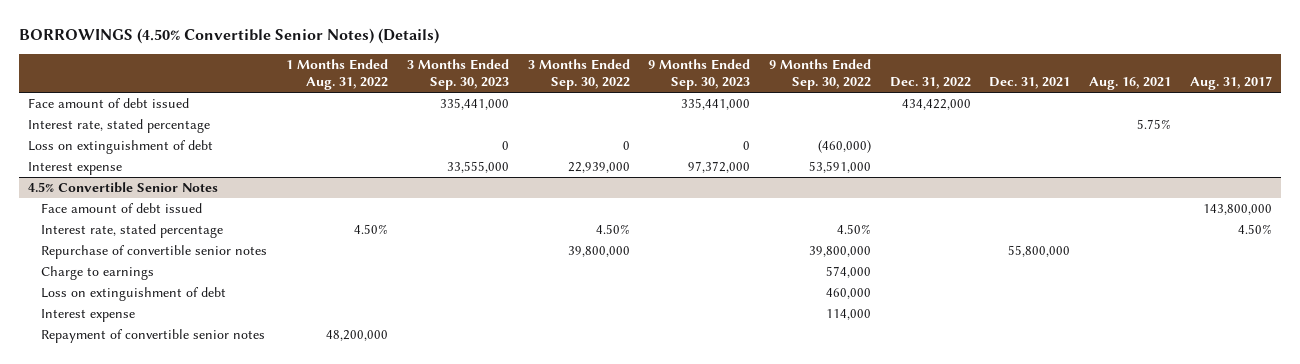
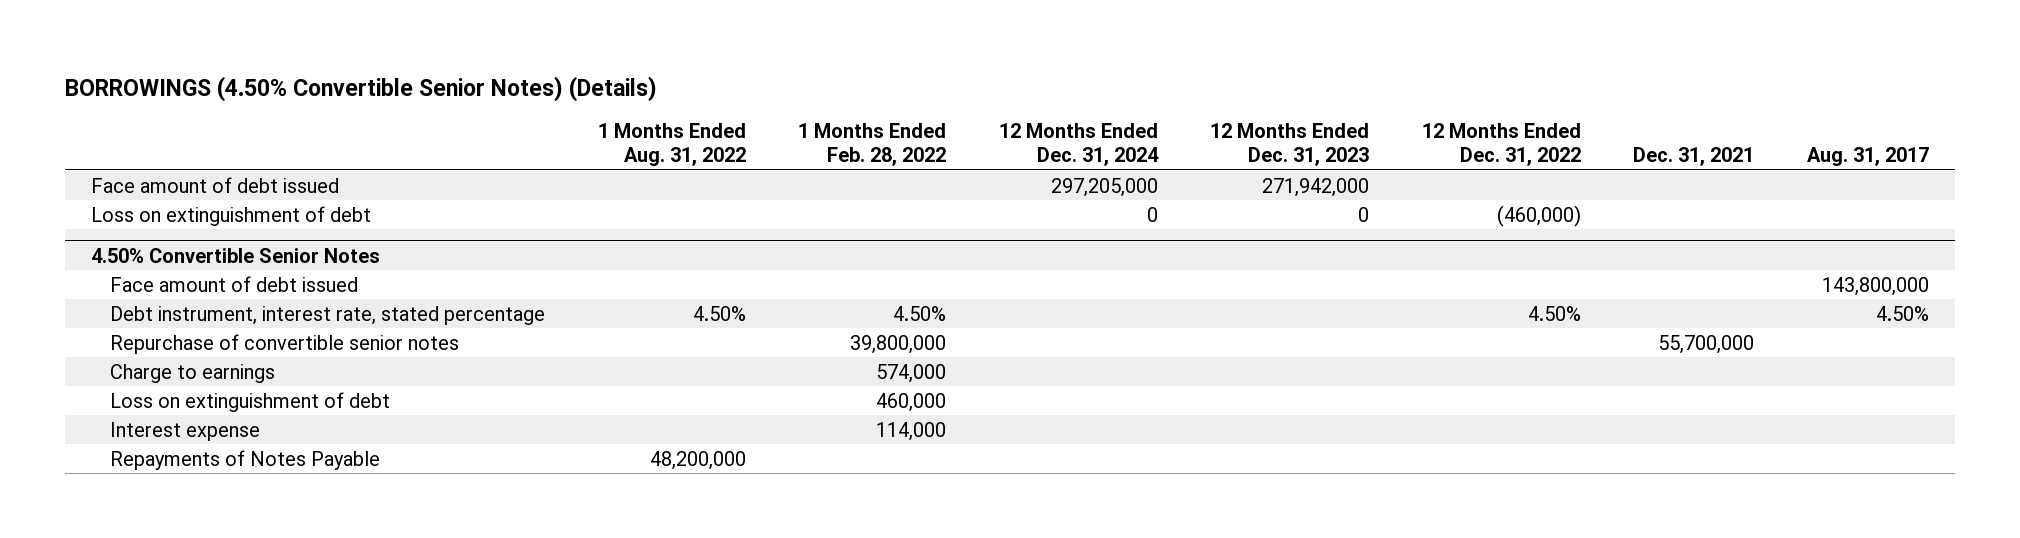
- | 1 Months Ended Aug. 31, 2022 | 3 Months Ended Sep. 30, 2023 | 3 Months Ended Sep. 30, 2022 | 9 Months Ended Sep. 30, 2023 | 9 Months Ended Sep. 30, 2022 | Dec. 31, 2022 | Dec. 31, 2021 | Aug. 16, 2021 | Aug. 31, 2017
+ | 1 Months Ended Aug. 31, 2022 | 1 Months Ended Feb. 28, 2022 | 12 Months Ended Dec. 31, 2024 | 12 Months Ended Dec. 31, 2023 | 12 Months Ended Dec. 31, 2022 | Dec. 31, 2021 | Aug. 31, 2017
- Interest rate, stated percentage | | | | | | | | 5.75% |
- Interest expense | | 33,555,000 | 22,939,000 | 97,372,000 | 53,591,000 | | | |
- 4.5% Convertible Senior Notes
+ 4.50% Convertible Senior Notes
- Interest rate, stated percentage | 4.50% | | 4.50% | | 4.50% | | | | 4.50%
- Repurchase of convertible senior notes | | | 39,800,000 | | 39,800,000 | | 55,800,000 | |
+ Debt instrument, interest rate, stated percentage | 4.50% | 4.50% | | | 4.50% | | 4.50%
+ Repurchase of convertible senior notes | | 39,800,000 | | | | 55,700,000 |
- Repayment of convertible senior notes | 48,200,000 | | | | | | | |
+ Repayments of Notes Payable | 48,200,000 | | | | | |

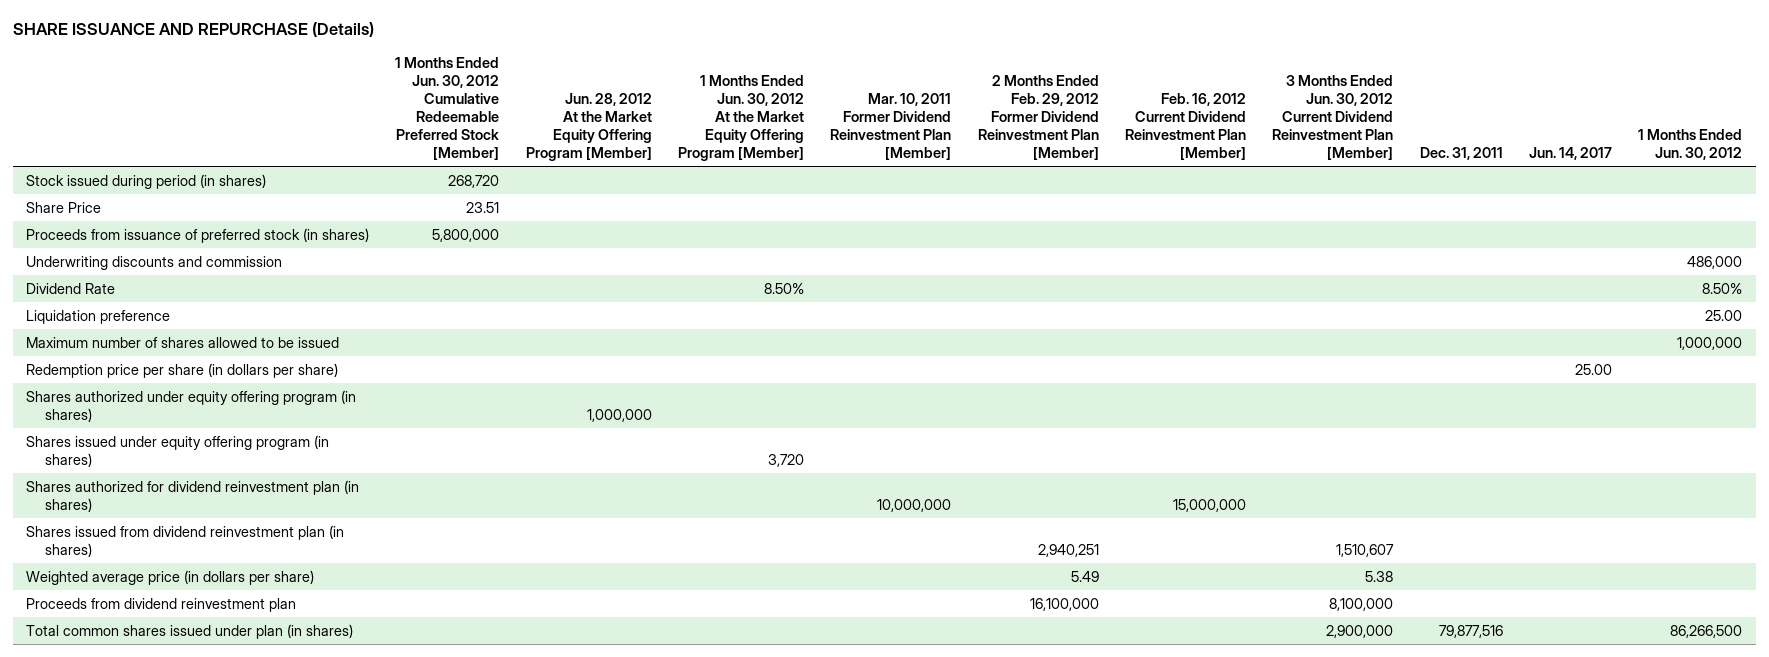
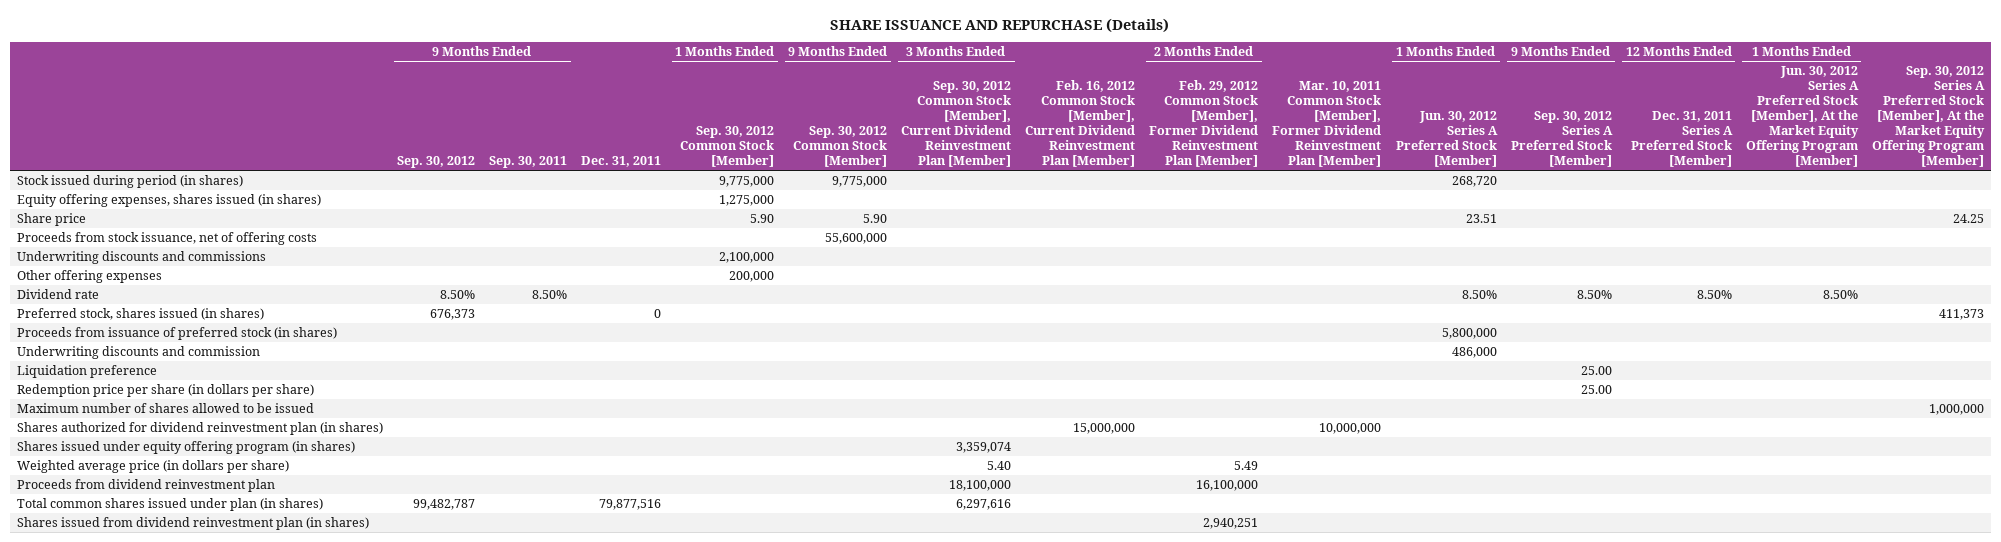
- | 1 Months Ended Jun. 30, 2012 Cumulative Redeemable Preferred Stock [Member] | Jun. 28, 2012 At the Market Equity Offering Program [Member] | 1 Months Ended Jun. 30, 2012 At the Market Equity Offering Program [Member] | Mar. 10, 2011 Former Dividend Reinvestment Plan [Member] | 2 Months Ended Feb. 29, 2012 Former Dividend Reinvestment Plan [Member] | Feb. 16, 2012 Current Dividend Reinvestment Plan [Member] | 3 Months Ended Jun. 30, 2012 Current Dividend Reinvestment Plan [Member] | Dec. 31, 2011 | Jun. 14, 2017 | 1 Months Ended Jun. 30, 2012
+ | 9 Months Ended Sep. 30, 2012 | 9 Months Ended Sep. 30, 2011 | Dec. 31, 2011 | 1 Months Ended Sep. 30, 2012 Common Stock [Member] | 9 Months Ended Sep. 30, 2012 Common Stock [Member] | 3 Months Ended Sep. 30, 2012 Common Stock [Member], Current Dividend Reinvestment Plan [Member] | Feb. 16, 2012 Common Stock [Member], Current Dividend Reinvestment Plan [Member] | 2 Months Ended Feb. 29, 2012 Common Stock [Member], Former Dividend Reinvestment Plan [Member] | Mar. 10, 2011 Common Stock [Member], Former Dividend Reinvestment Plan [Member] | 1 Months Ended Jun. 30, 2012 Series A Preferred Stock [Member] | 9 Months Ended Sep. 30, 2012 Series A Preferred Stock [Member] | 12 Months Ended Dec. 31, 2011 Series A Preferred Stock [Member] | 1 Months Ended Jun. 30, 2012 Series A Preferred Stock [Member], At the Market Equity Offering Program [Member] | Sep. 30, 2012 Series A Preferred Stock [Member], At the Market Equity Offering Program [Member]
- Share Price | 23.51 | | | | | | | | |
+ Equity offering expenses, shares issued (in shares) | | | | 1,275,000 | | | | | | | | | |
+ Share price | | | | 5.90 | 5.90 | | | | | 23.51 | | | | 24.25
+ Proceeds from stock issuance, net of offering costs | | | | | 55,600,000 | | | | | | | | |
+ Underwriting discounts and commissions | | | | 2,100,000 | | | | | | | | | |
+ Other offering expenses | | | | 200,000 | | | | | | | | | |
+ Dividend rate | 8.50% | 8.50% | | | | | | | | 8.50% | 8.50% | 8.50% | 8.50% |
+ Preferred stock, shares issued (in shares) | 676,373 | | 0 | | | | | | | | | | | 411,373
- Dividend Rate | | | 8.50% | | | | | | | 8.50%
- Shares authorized under equity offering program (in shares) | | 1,000,000 | | | | | | | |
moved down: Maximum number of shares allowed to be issued | | | | | | | | | | | | | | 1,000,000
moved down: Shares issued under equity offering program (in shares) | | | | | | 3,359,074 | | | | | | | |
moved down: Shares issued from dividend reinvestment plan (in shares) | | | | | | | | 2,940,251 | | | | | |

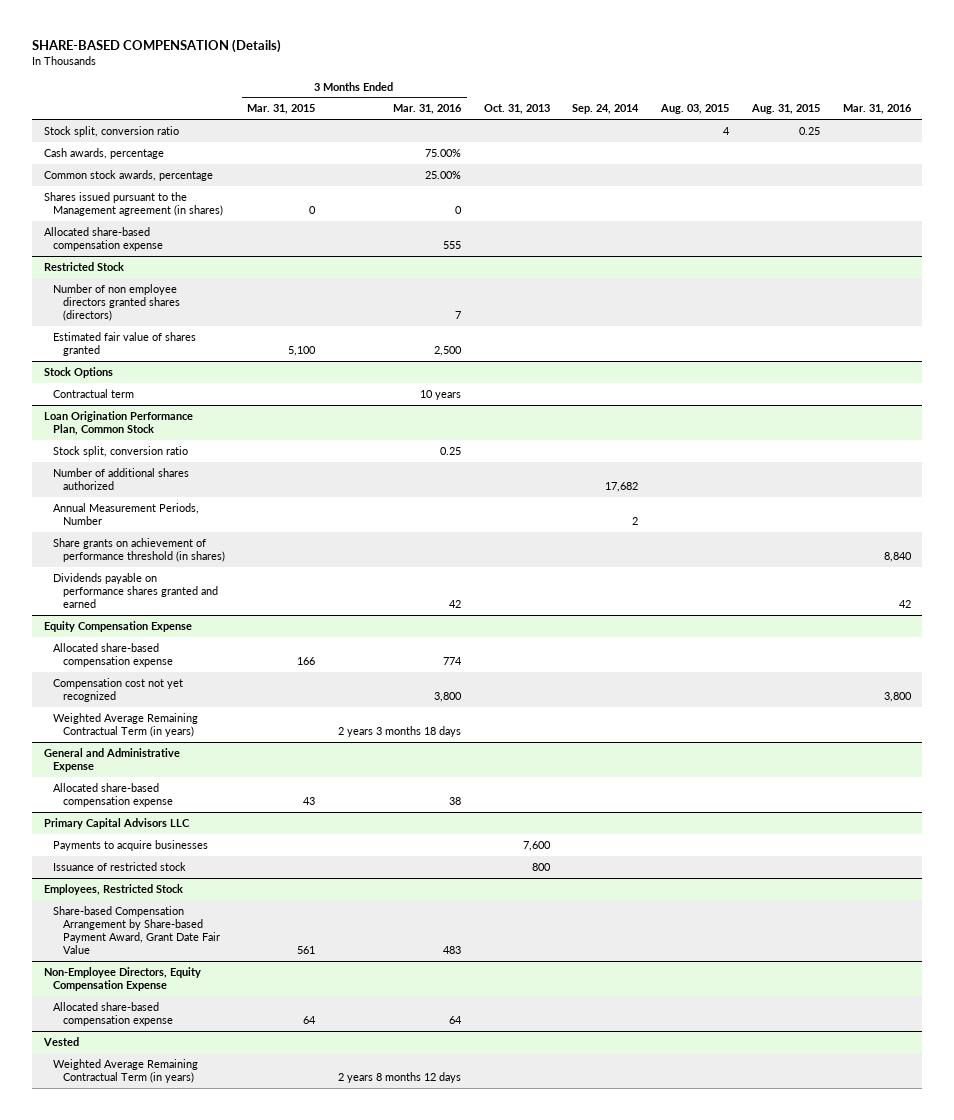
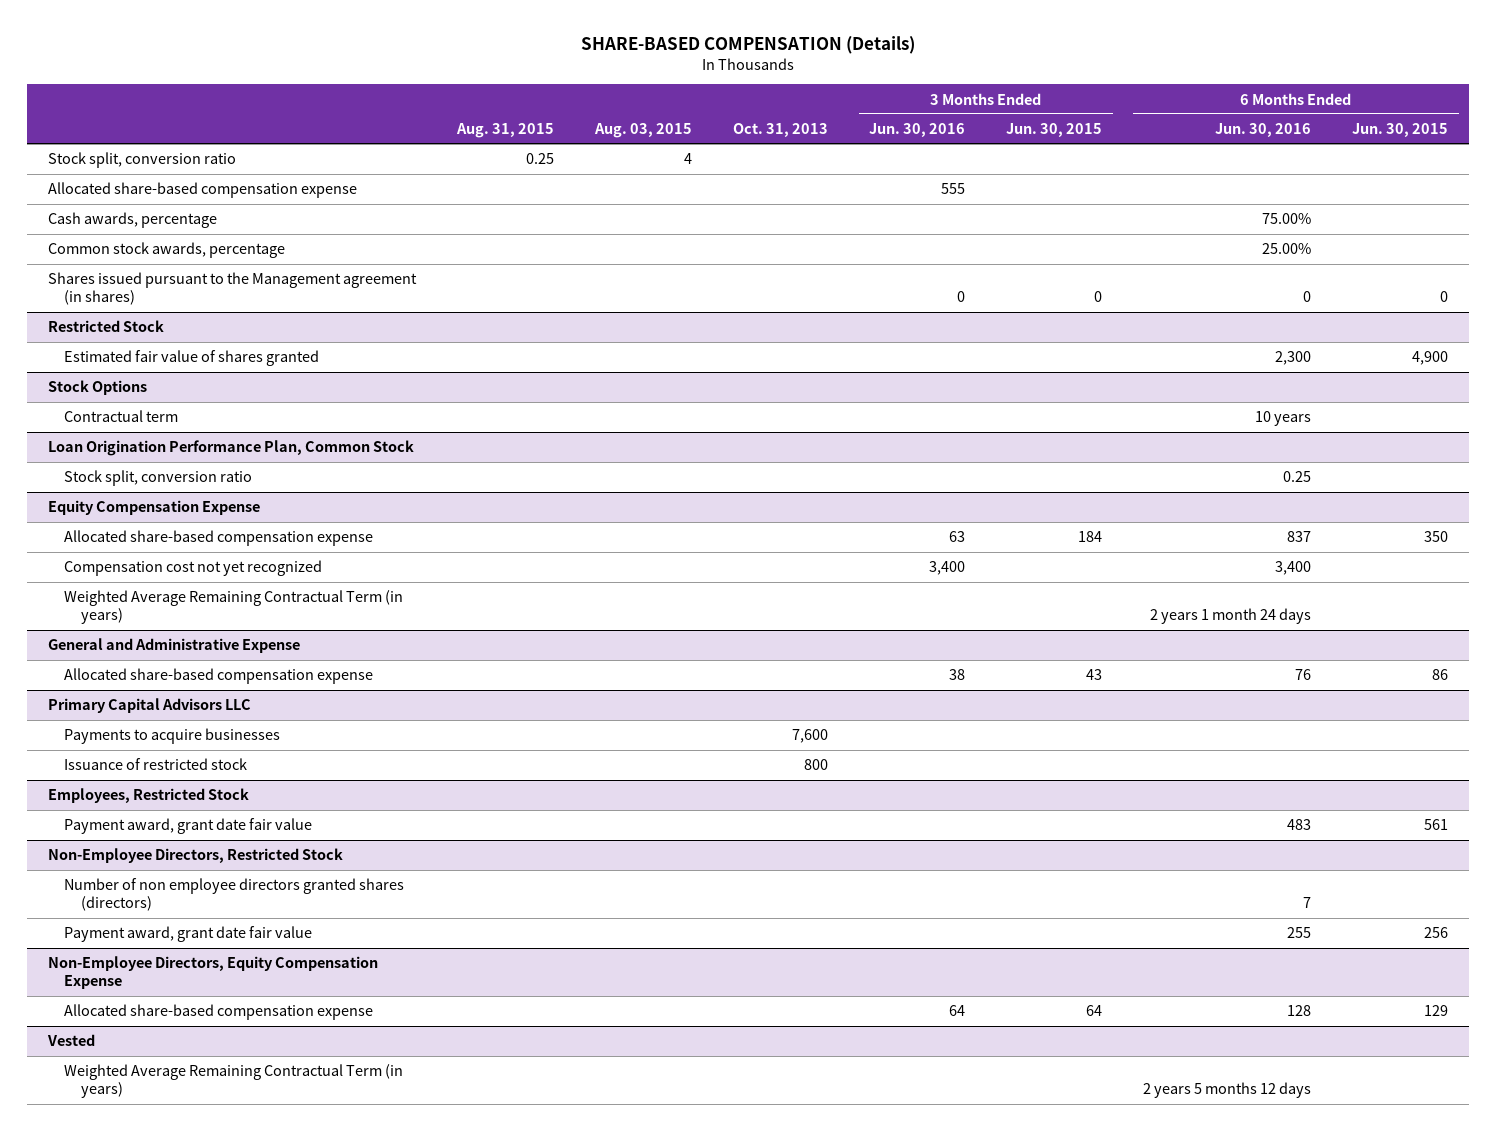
- | 3 Months Ended Mar. 31, 2015 | 3 Months Ended Mar. 31, 2016 | Oct. 31, 2013 | Sep. 24, 2014 | Aug. 03, 2015 | Aug. 31, 2015 | Mar. 31, 2016
+ | Aug. 31, 2015 | Aug. 03, 2015 | Oct. 31, 2013 | 3 Months Ended Jun. 30, 2016 | 3 Months Ended Jun. 30, 2015 | 6 Months Ended Jun. 30, 2016 | 6 Months Ended Jun. 30, 2015
moved up: Allocated share-based compensation expense | | | | 555 | | |
@ Restricted Stock
- Number of non employee directors granted shares (directors) | | 7 | | | | |
@ Loan Origination Performance Plan, Common Stock
- Number of additional shares authorized | | | | 17,682 | | |
- Annual Measurement Periods, Number | | | | 2 | | |
- Share grants on achievement of performance threshold (in shares) | | | | | | | 8,840
- Dividends payable on performance shares granted and earned | | 42 | | | | | 42
@ Employees, Restricted Stock
- Share-based Compensation Arrangement by Share-based Payment Award, Grant Date Fair Value | 561 | 483 | | | | |
+ Payment award, grant date fair value | | | | | | 483 | 561
+ Non-Employee Directors, Restricted Stock
+ Number of non employee directors granted shares (directors) | | | | | | 7 |
+ Payment award, grant date fair value | | | | | | 255 | 256

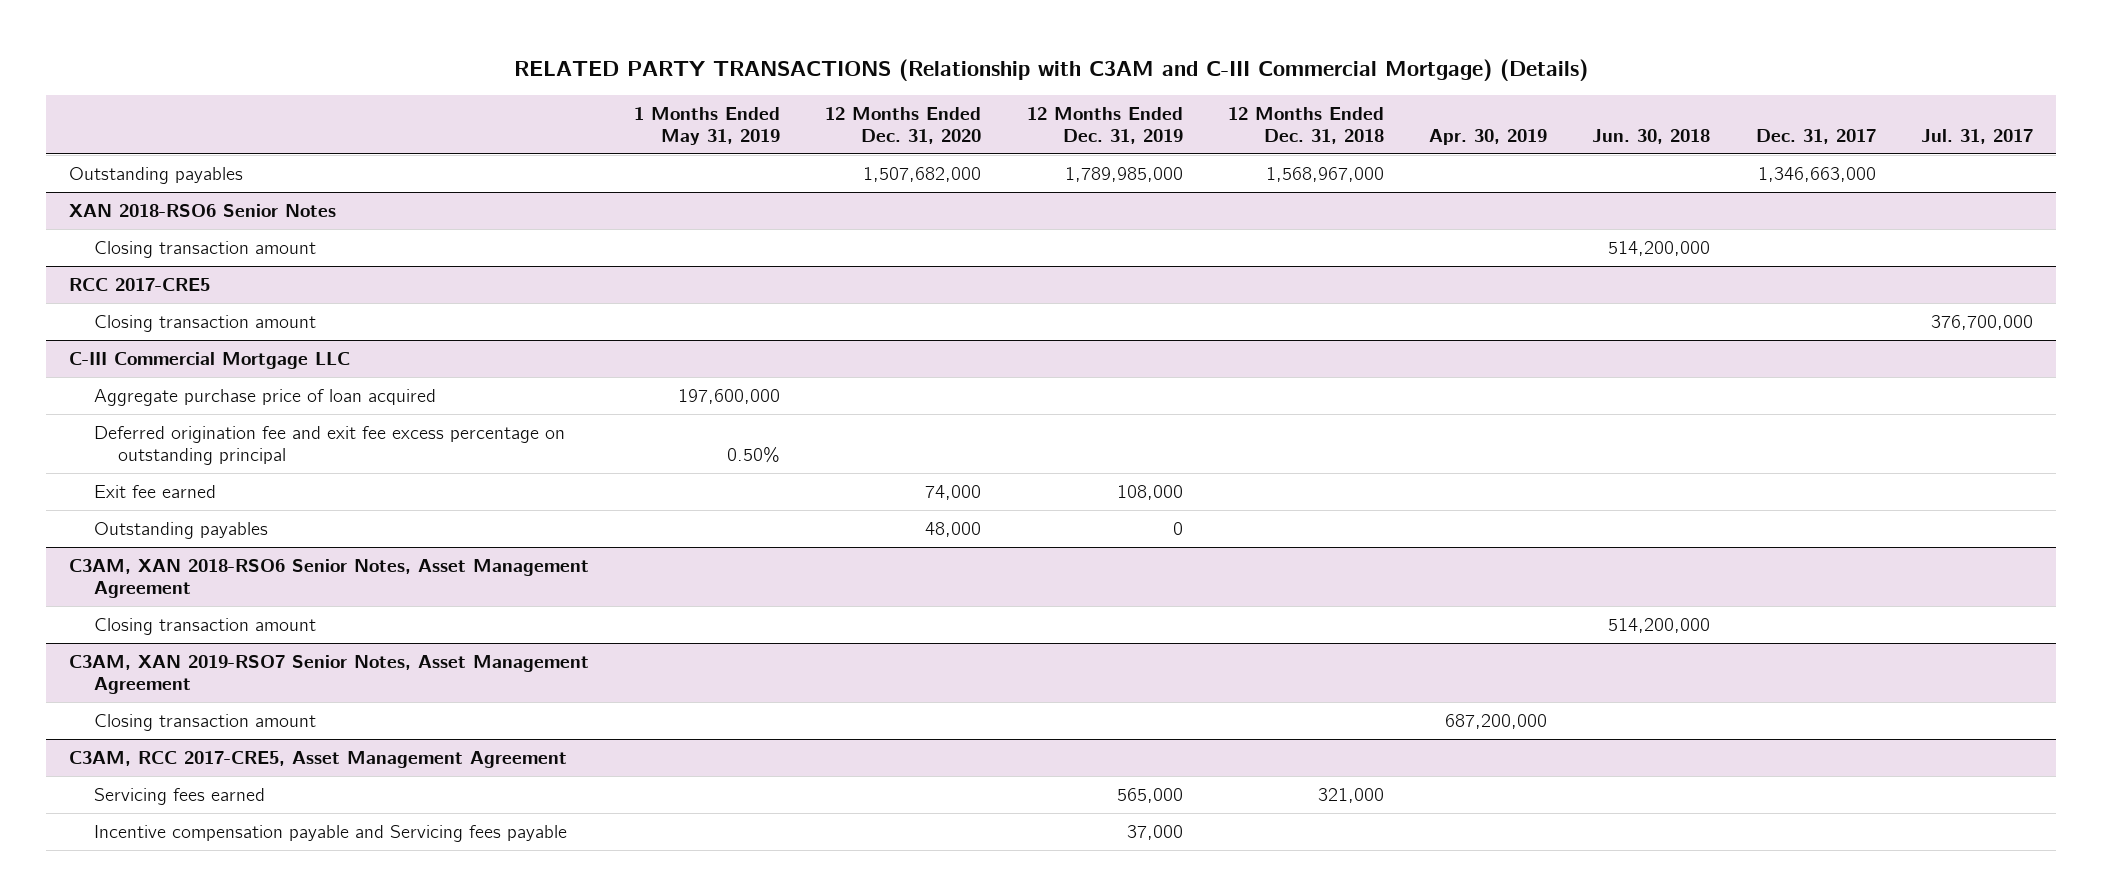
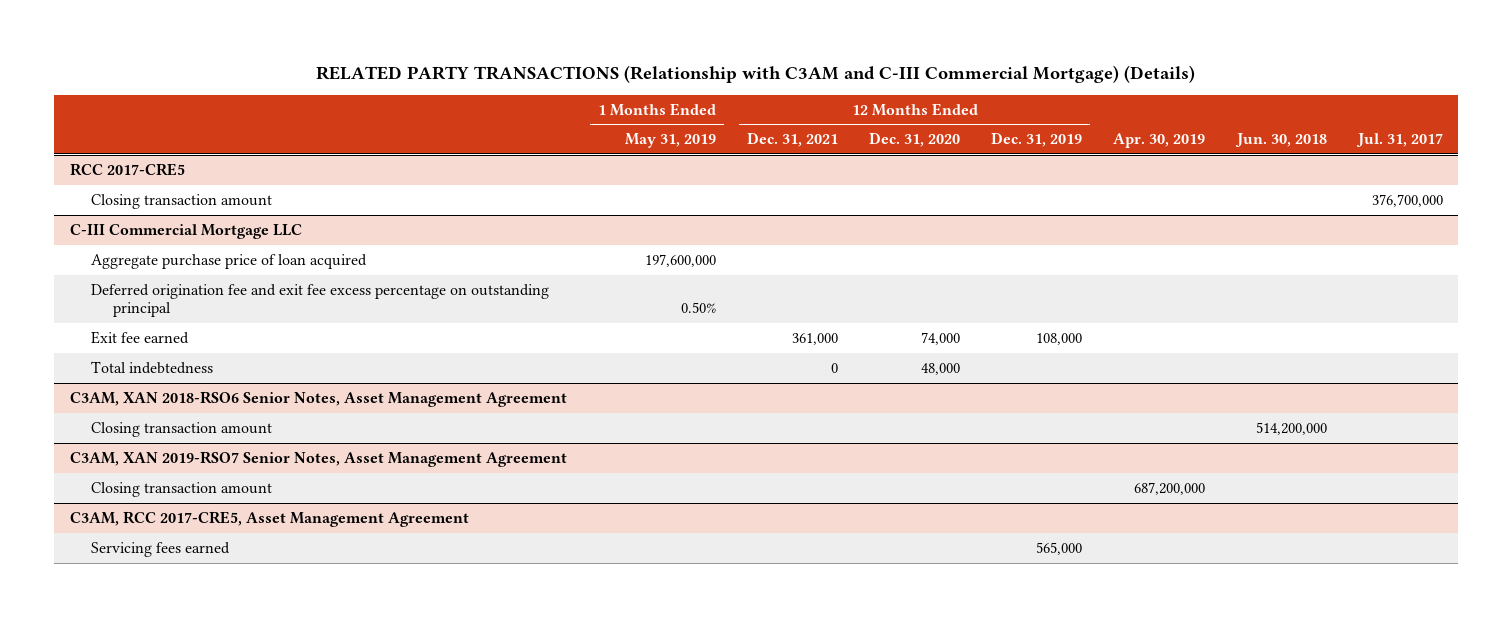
- | 1 Months Ended May 31, 2019 | 12 Months Ended Dec. 31, 2020 | 12 Months Ended Dec. 31, 2019 | 12 Months Ended Dec. 31, 2018 | Apr. 30, 2019 | Jun. 30, 2018 | Dec. 31, 2017 | Jul. 31, 2017
+ | 1 Months Ended May 31, 2019 | 12 Months Ended Dec. 31, 2021 | 12 Months Ended Dec. 31, 2020 | 12 Months Ended Dec. 31, 2019 | Apr. 30, 2019 | Jun. 30, 2018 | Jul. 31, 2017
- Outstanding payables | | 1,507,682,000 | 1,789,985,000 | 1,568,967,000 | | | 1,346,663,000 |
- XAN 2018-RSO6 Senior Notes
- Closing transaction amount | | | | | | 514,200,000 | |
@ C-III Commercial Mortgage LLC
- Outstanding payables | | 48,000 | 0 | | | | |
+ Total indebtedness | | 0 | 48,000 | | | |
@ C3AM, RCC 2017-CRE5, Asset Management Agreement
- Incentive compensation payable and Servicing fees payable | | | 37,000 | | | | |

